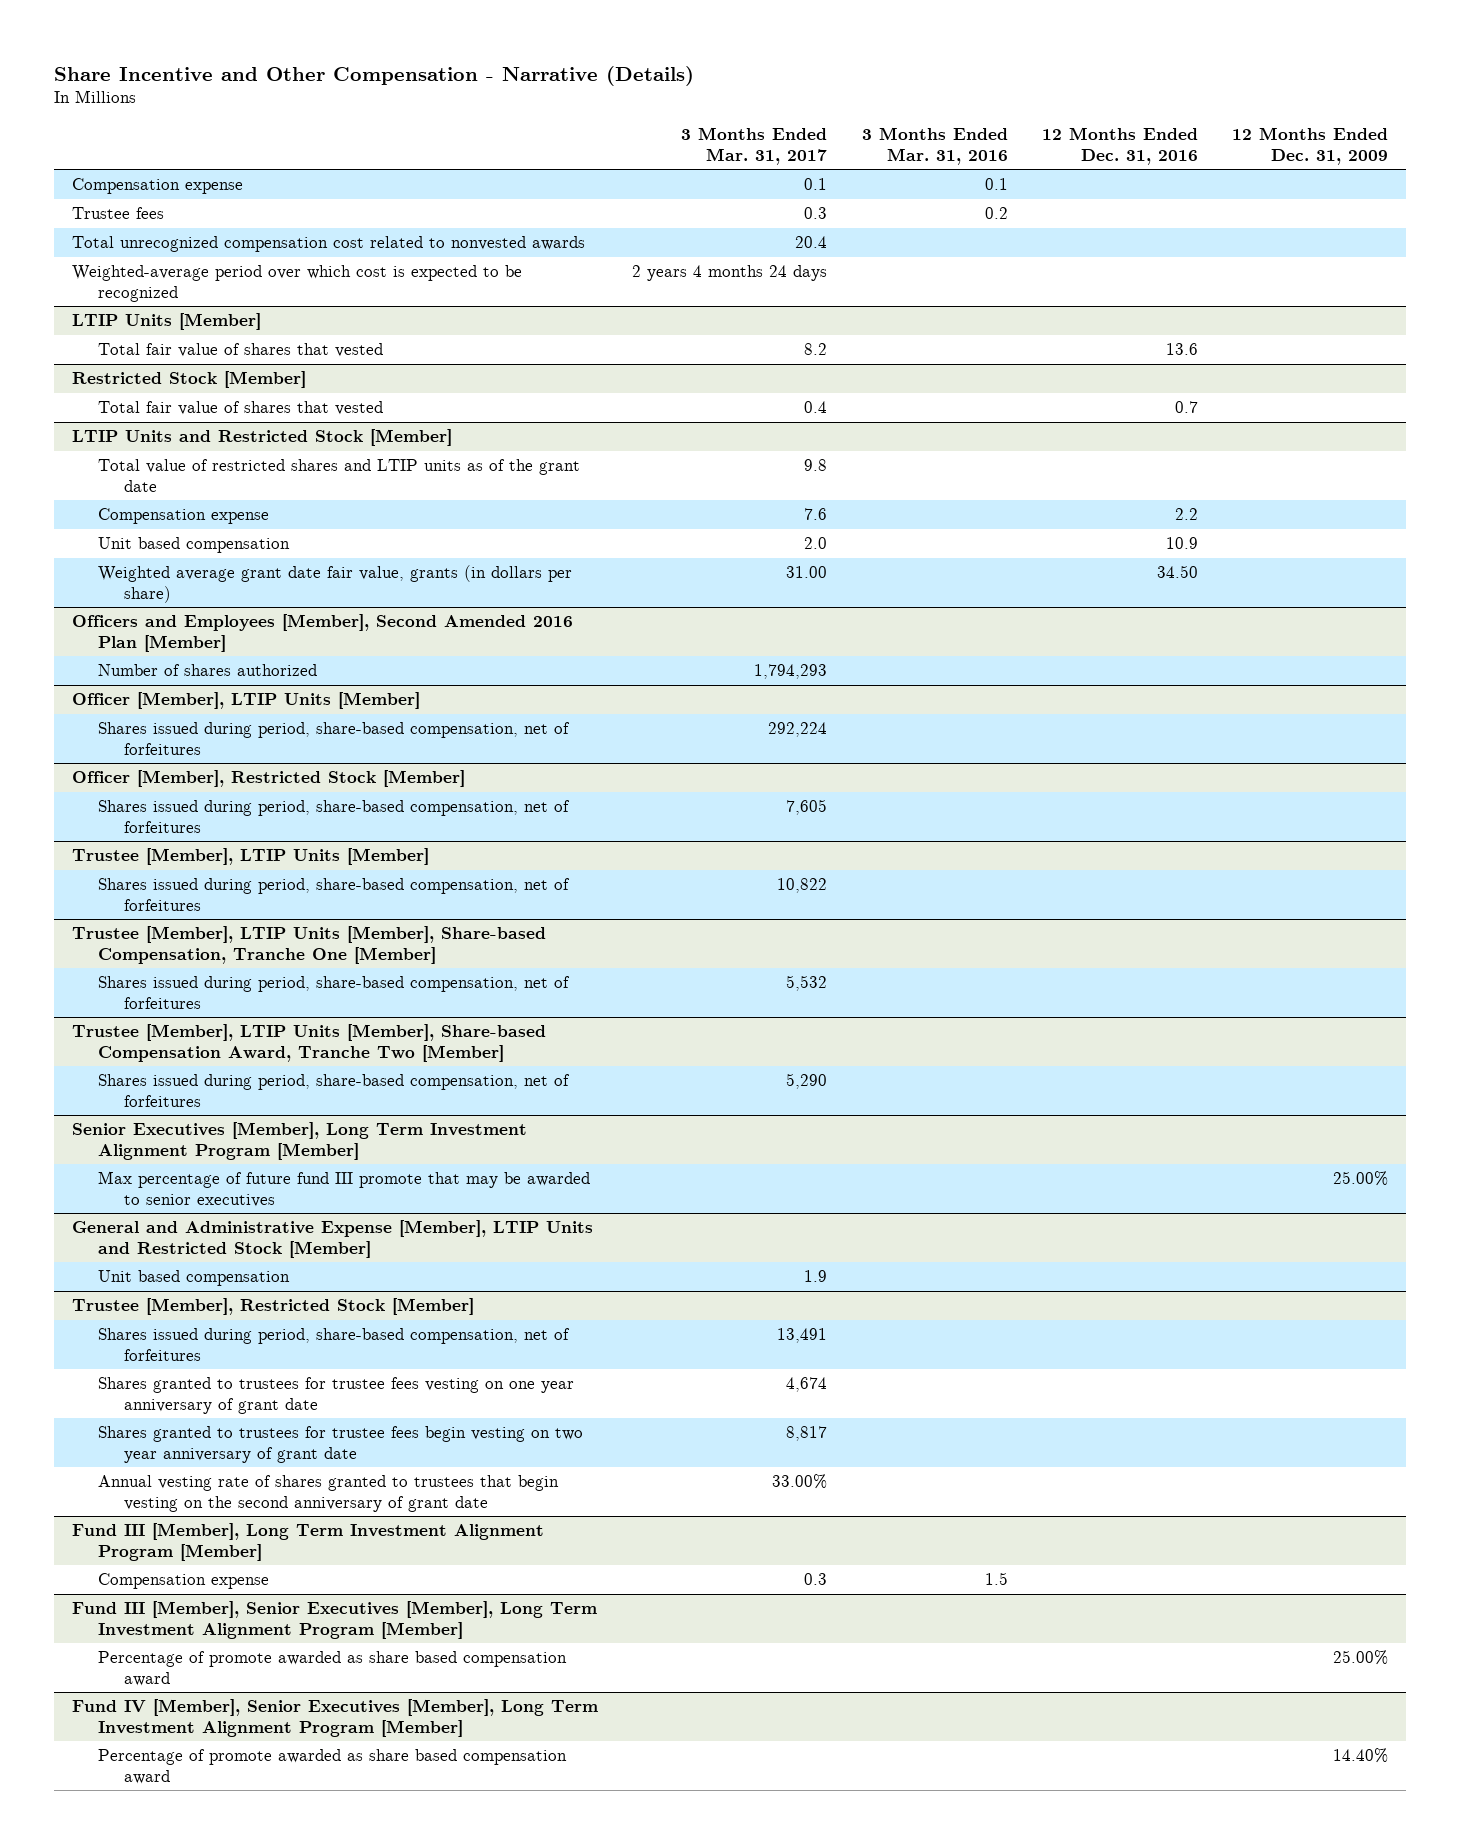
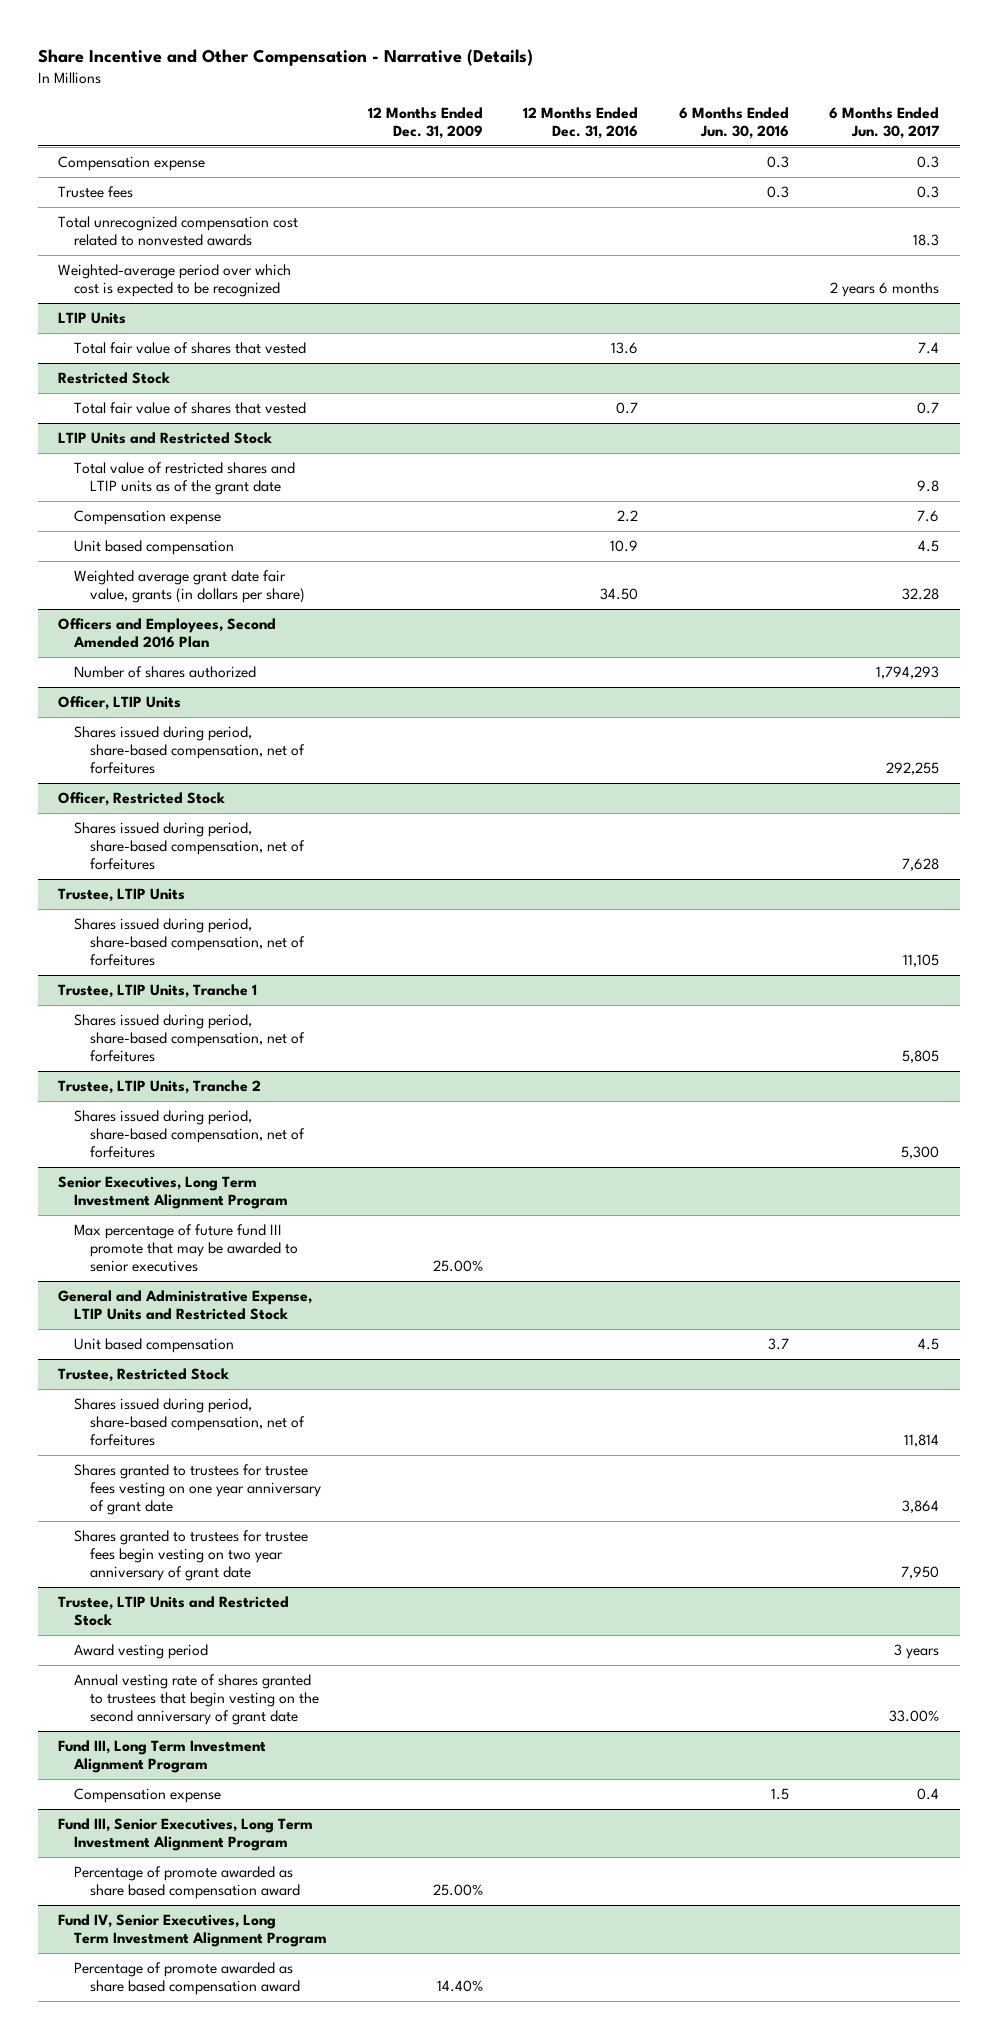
- | 3 Months Ended Mar. 31, 2017 | 3 Months Ended Mar. 31, 2016 | 12 Months Ended Dec. 31, 2016 | 12 Months Ended Dec. 31, 2009
+ | 12 Months Ended Dec. 31, 2009 | 12 Months Ended Dec. 31, 2016 | 6 Months Ended Jun. 30, 2016 | 6 Months Ended Jun. 30, 2017
- LTIP Units [Member]
+ LTIP Units
- Restricted Stock [Member]
+ Restricted Stock
- LTIP Units and Restricted Stock [Member]
+ LTIP Units and Restricted Stock
- Officers and Employees [Member], Second Amended 2016 Plan [Member]
+ Officers and Employees, Second Amended 2016 Plan
- Officer [Member], LTIP Units [Member]
+ Officer, LTIP Units
- Officer [Member], Restricted Stock [Member]
+ Officer, Restricted Stock
- Trustee [Member], LTIP Units [Member]
+ Trustee, LTIP Units
- Trustee [Member], LTIP Units [Member], Share-based Compensation, Tranche One [Member]
- Shares issued during period, share-based compensation, net of forfeitures | 5,532 | | |
- Trustee [Member], LTIP Units [Member], Share-based Compensation Award, Tranche Two [Member]
- Shares issued during period, share-based compensation, net of forfeitures | 5,290 | | |
- Senior Executives [Member], Long Term Investment Alignment Program [Member]
+ Trustee, LTIP Units, Tranche 1
+ Shares issued during period, share-based compensation, net of forfeitures | | | | 5,805
+ Trustee, LTIP Units, Tranche 2
+ Shares issued during period, share-based compensation, net of forfeitures | | | | 5,300
+ Senior Executives, Long Term Investment Alignment Program
- General and Administrative Expense [Member], LTIP Units and Restricted Stock [Member]
+ General and Administrative Expense, LTIP Units and Restricted Stock
- Trustee [Member], Restricted Stock [Member]
+ Trustee, Restricted Stock
- Annual vesting rate of shares granted to trustees that begin vesting on the second anniversary of grant date | 33.00% | | |
- Fund III [Member], Long Term Investment Alignment Program [Member]
+ Trustee, LTIP Units and Restricted Stock
+ Award vesting period | | | | 3 years
+ Annual vesting rate of shares granted to trustees that begin vesting on the second anniversary of grant date | | | | 33.00%
+ Fund III, Long Term Investment Alignment Program
- Fund III [Member], Senior Executives [Member], Long Term Investment Alignment Program [Member]
+ Fund III, Senior Executives, Long Term Investment Alignment Program
- Fund IV [Member], Senior Executives [Member], Long Term Investment Alignment Program [Member]
+ Fund IV, Senior Executives, Long Term Investment Alignment Program

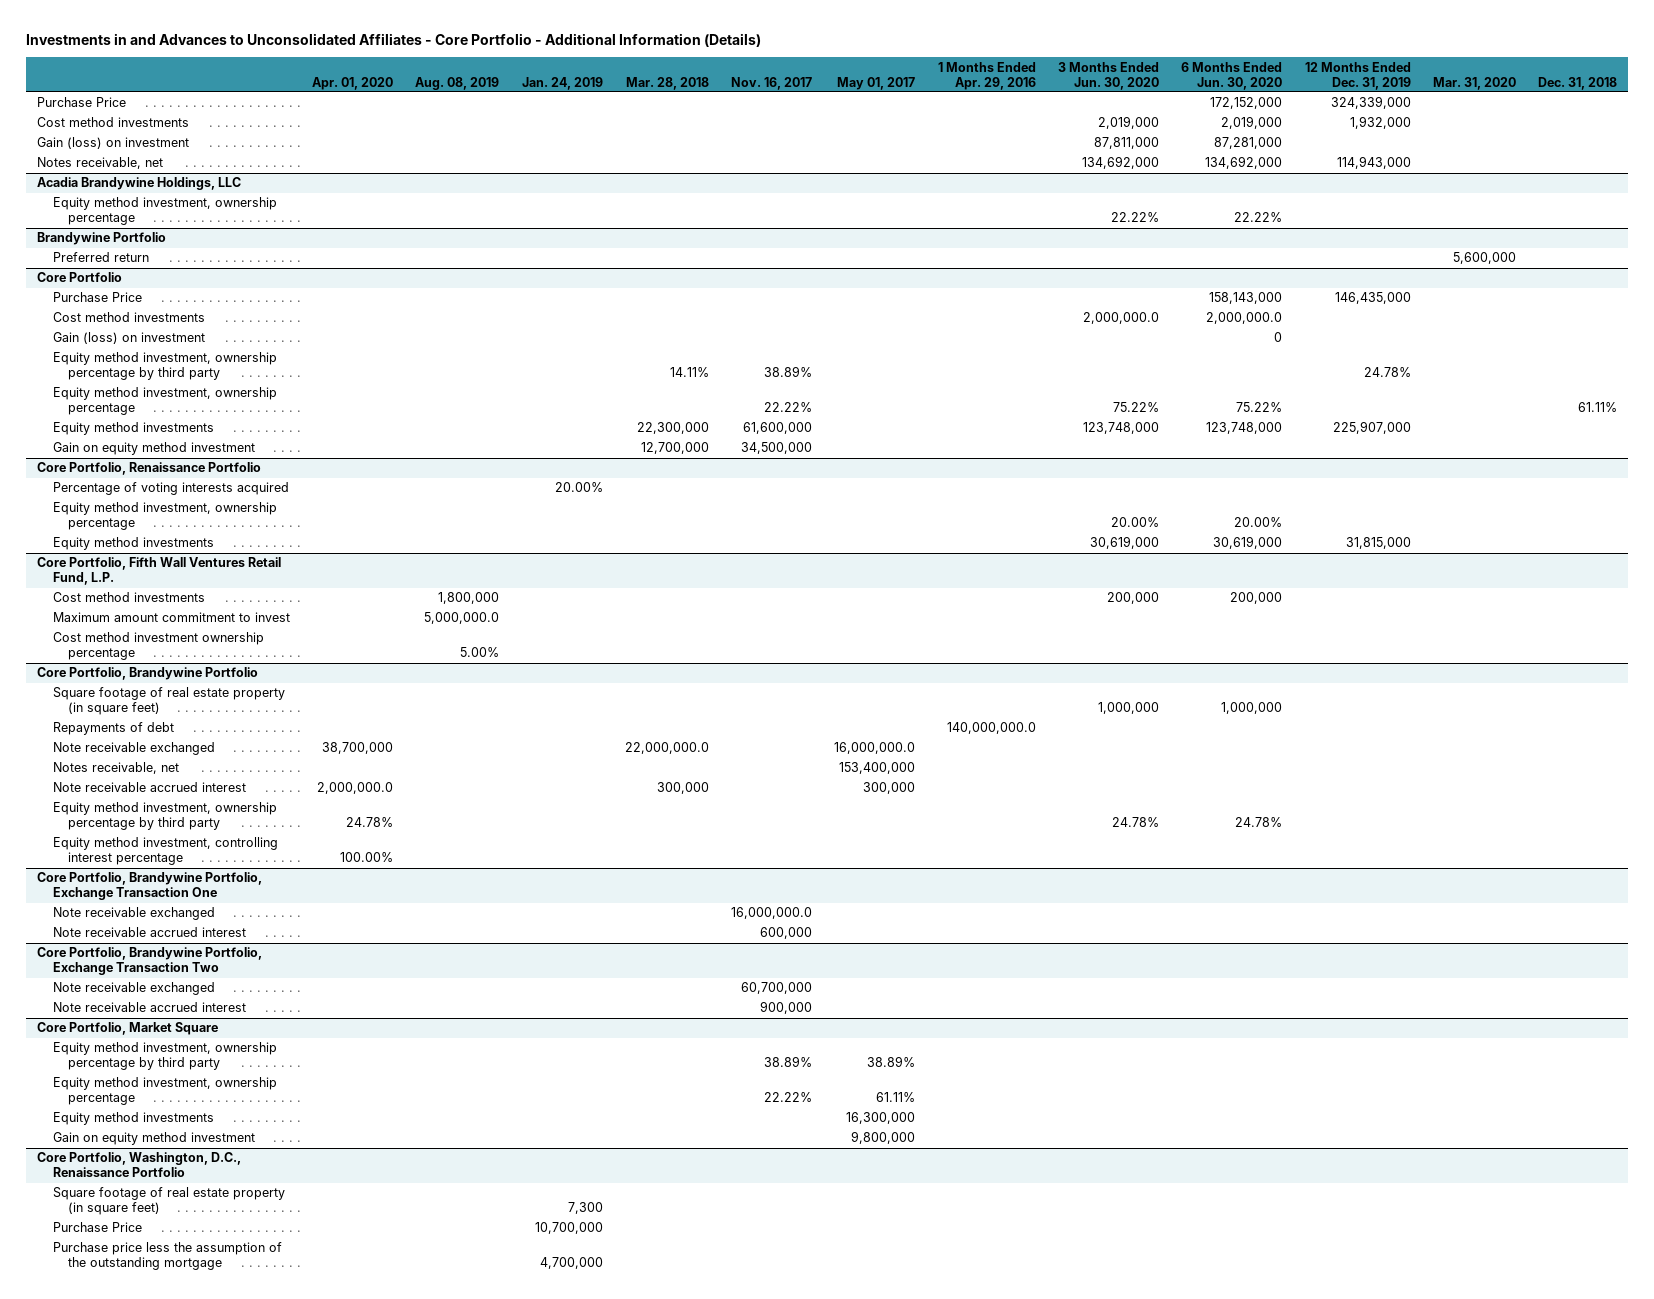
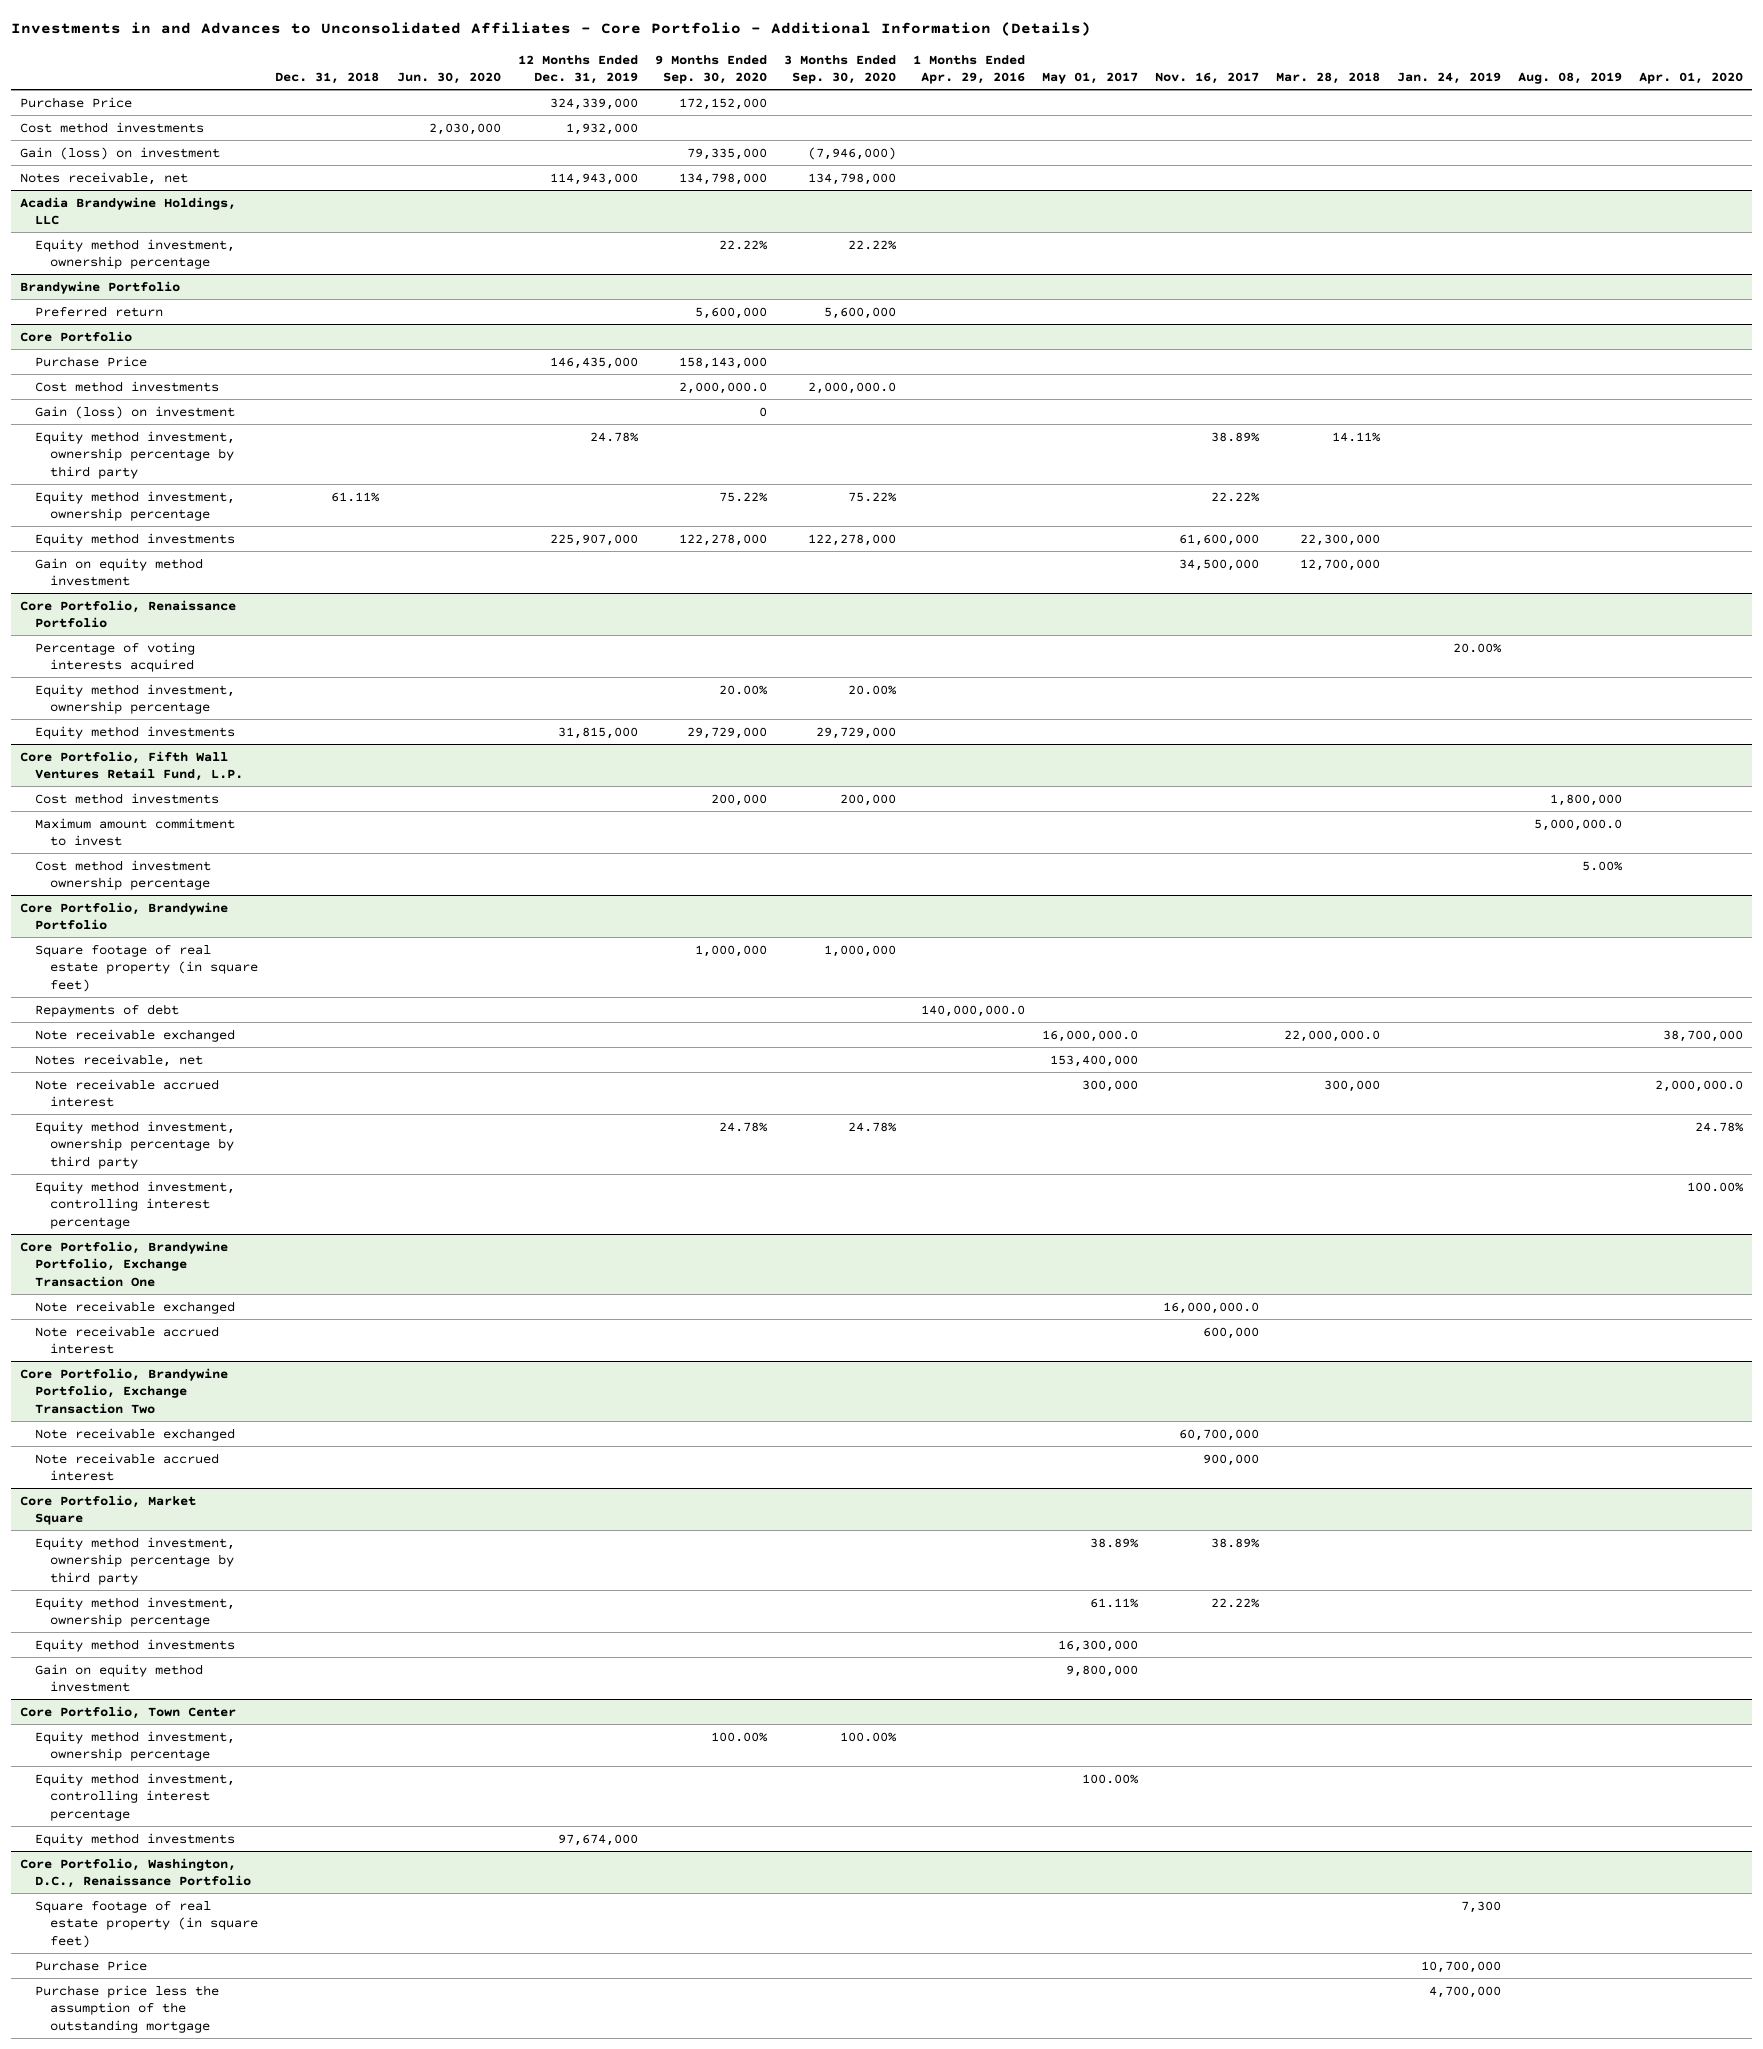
- | Apr. 01, 2020 | Aug. 08, 2019 | Jan. 24, 2019 | Mar. 28, 2018 | Nov. 16, 2017 | May 01, 2017 | 1 Months Ended Apr. 29, 2016 | 3 Months Ended Jun. 30, 2020 | 6 Months Ended Jun. 30, 2020 | 12 Months Ended Dec. 31, 2019 | Mar. 31, 2020 | Dec. 31, 2018
+ | Dec. 31, 2018 | Jun. 30, 2020 | 12 Months Ended Dec. 31, 2019 | 9 Months Ended Sep. 30, 2020 | 3 Months Ended Sep. 30, 2020 | 1 Months Ended Apr. 29, 2016 | May 01, 2017 | Nov. 16, 2017 | Mar. 28, 2018 | Jan. 24, 2019 | Aug. 08, 2019 | Apr. 01, 2020
+ Core Portfolio, Town Center
+ Equity method investment, ownership percentage | | | | 100.00% | 100.00% | | | | | | |
+ Equity method investment, controlling interest percentage | | | | | | | 100.00% | | | | |
+ Equity method investments | | | 97,674,000 | | | | | | | | |

